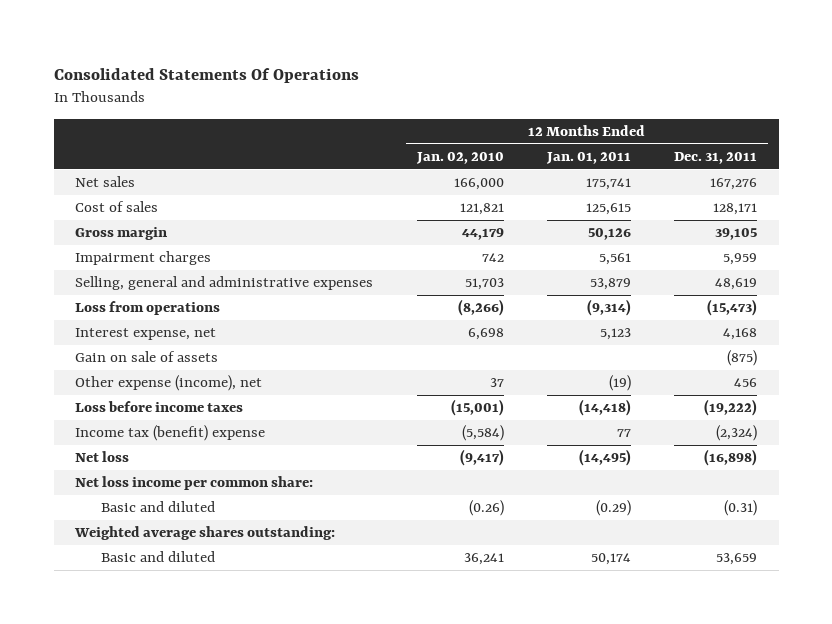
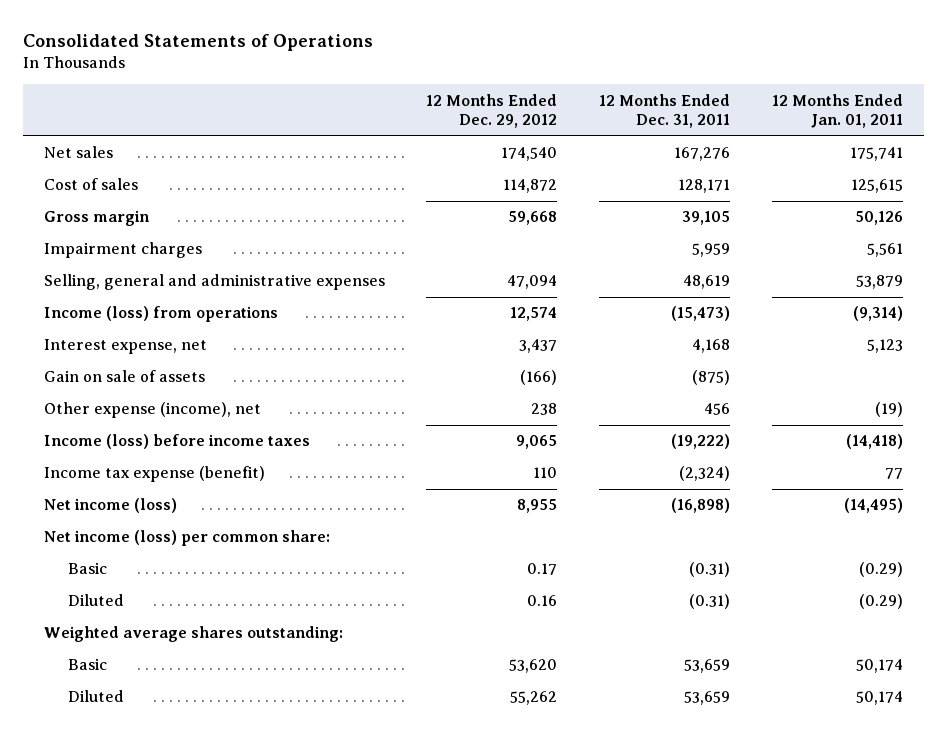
- Consolidated Statements Of Operations
+ Consolidated Statements of Operations
- | 12 Months Ended Jan. 02, 2010 | 12 Months Ended Jan. 01, 2011 | 12 Months Ended Dec. 31, 2011
+ | 12 Months Ended Dec. 29, 2012 | 12 Months Ended Dec. 31, 2011 | 12 Months Ended Jan. 01, 2011
- Loss from operations | (8,266) | (9,314) | (15,473)
+ Income (loss) from operations | 12,574 | (15,473) | (9,314)
- Loss before income taxes | (15,001) | (14,418) | (19,222)
- Income tax (benefit) expense | (5,584) | 77 | (2,324)
- Net loss | (9,417) | (14,495) | (16,898)
- Net loss income per common share:
- Basic and diluted | (0.26) | (0.29) | (0.31)
+ Income (loss) before income taxes | 9,065 | (19,222) | (14,418)
+ Income tax expense (benefit) | 110 | (2,324) | 77
+ Net income (loss) | 8,955 | (16,898) | (14,495)
+ Net income (loss) per common share:
+ Basic | 0.17 | (0.31) | (0.29)
+ Diluted | 0.16 | (0.31) | (0.29)
- Basic and diluted | 36,241 | 50,174 | 53,659
+ Basic | 53,620 | 53,659 | 50,174
+ Diluted | 55,262 | 53,659 | 50,174

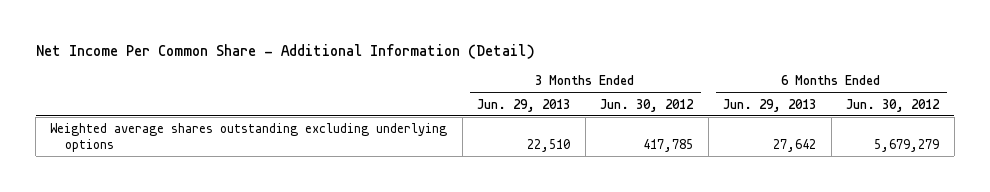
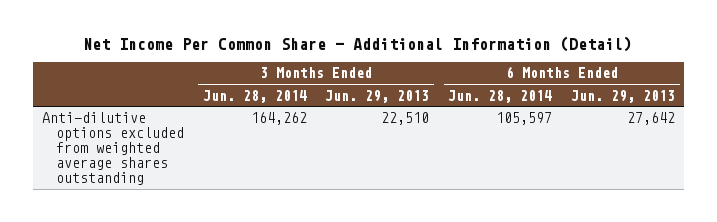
- | 3 Months Ended Jun. 29, 2013 | 3 Months Ended Jun. 30, 2012 | 6 Months Ended Jun. 29, 2013 | 6 Months Ended Jun. 30, 2012
+ | 3 Months Ended Jun. 28, 2014 | 3 Months Ended Jun. 29, 2013 | 6 Months Ended Jun. 28, 2014 | 6 Months Ended Jun. 29, 2013
- Weighted average shares outstanding excluding underlying options | 22,510 | 417,785 | 27,642 | 5,679,279
+ Anti-dilutive options excluded from weighted average shares outstanding | 164,262 | 22,510 | 105,597 | 27,642

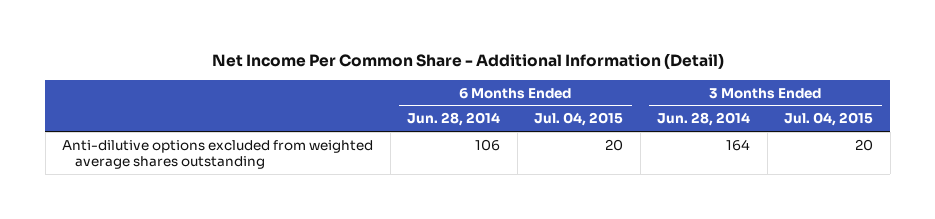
- | 3 Months Ended Jun. 28, 2014 | 3 Months Ended Jun. 29, 2013 | 6 Months Ended Jun. 28, 2014 | 6 Months Ended Jun. 29, 2013
+ | 6 Months Ended Jun. 28, 2014 | 6 Months Ended Jul. 04, 2015 | 3 Months Ended Jun. 28, 2014 | 3 Months Ended Jul. 04, 2015
- Anti-dilutive options excluded from weighted average shares outstanding | 164,262 | 22,510 | 105,597 | 27,642
+ Anti-dilutive options excluded from weighted average shares outstanding | 106 | 20 | 164 | 20

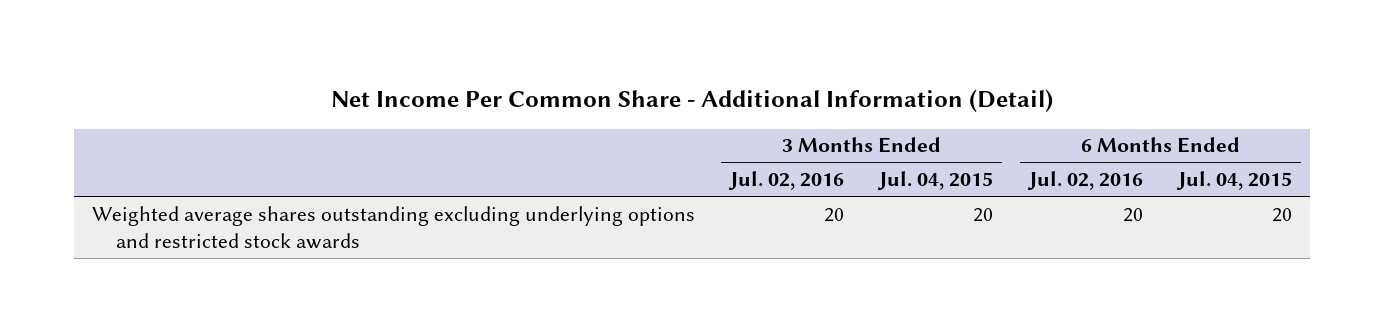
- | 6 Months Ended Jun. 28, 2014 | 6 Months Ended Jul. 04, 2015 | 3 Months Ended Jun. 28, 2014 | 3 Months Ended Jul. 04, 2015
+ | 3 Months Ended Jul. 02, 2016 | 3 Months Ended Jul. 04, 2015 | 6 Months Ended Jul. 02, 2016 | 6 Months Ended Jul. 04, 2015
- Anti-dilutive options excluded from weighted average shares outstanding | 106 | 20 | 164 | 20
+ Weighted average shares outstanding excluding underlying options and restricted stock awards | 20 | 20 | 20 | 20

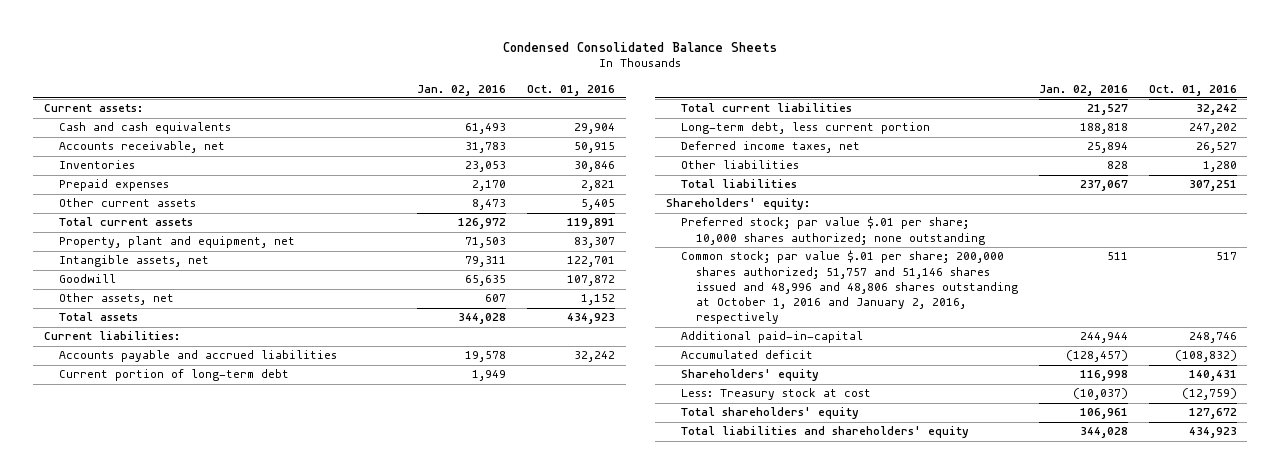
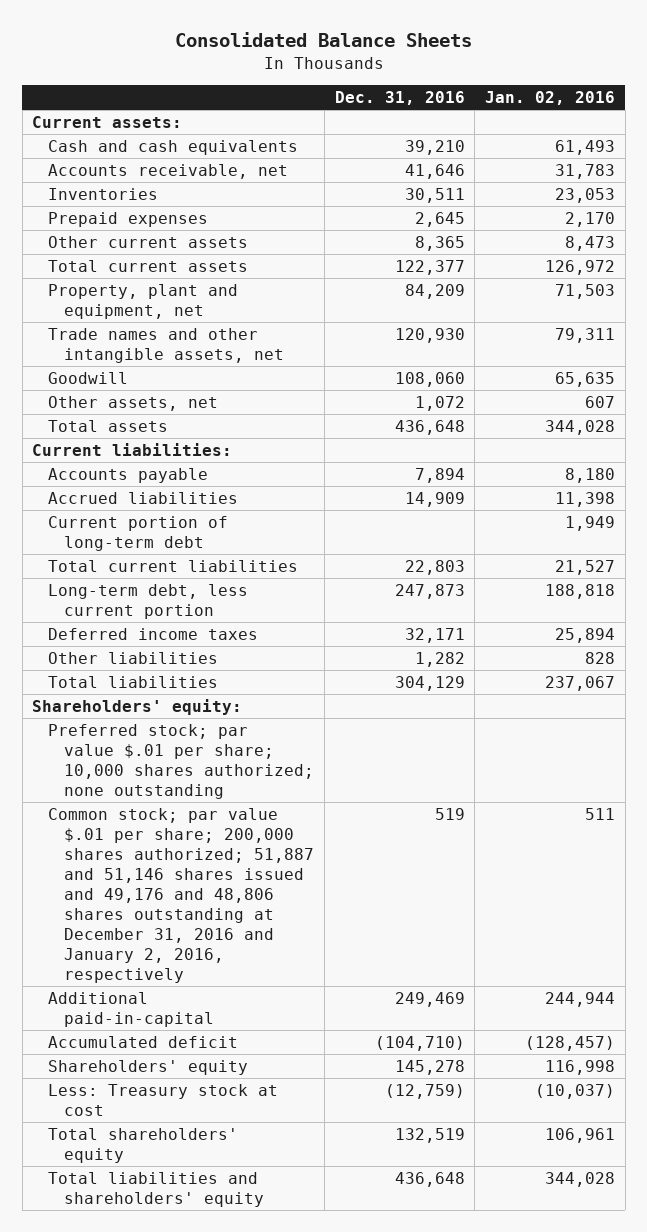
- Condensed Consolidated Balance Sheets
+ Consolidated Balance Sheets
- | Jan. 02, 2016 | Oct. 01, 2016
+ | Dec. 31, 2016 | Jan. 02, 2016
- Intangible assets, net | 79,311 | 122,701
+ Trade names and other intangible assets, net | 120,930 | 79,311
- Accounts payable and accrued liabilities | 19,578 | 32,242
+ Accounts payable | 7,894 | 8,180
+ Accrued liabilities | 14,909 | 11,398
- Deferred income taxes, net | 25,894 | 26,527
+ Deferred income taxes | 32,171 | 25,894
- Common stock; par value $.01 per share; 200,000 shares authorized; 51,757 and 51,146 shares issued and 48,996 and 48,806 shares outstanding at October 1, 2016 and January 2, 2016, respectively | 511 | 517
+ Common stock; par value $.01 per share; 200,000 shares authorized; 51,887 and 51,146 shares issued and 49,176 and 48,806 shares outstanding at December 31, 2016 and January 2, 2016, respectively | 519 | 511

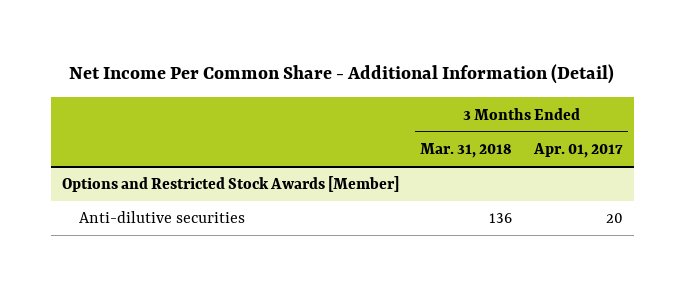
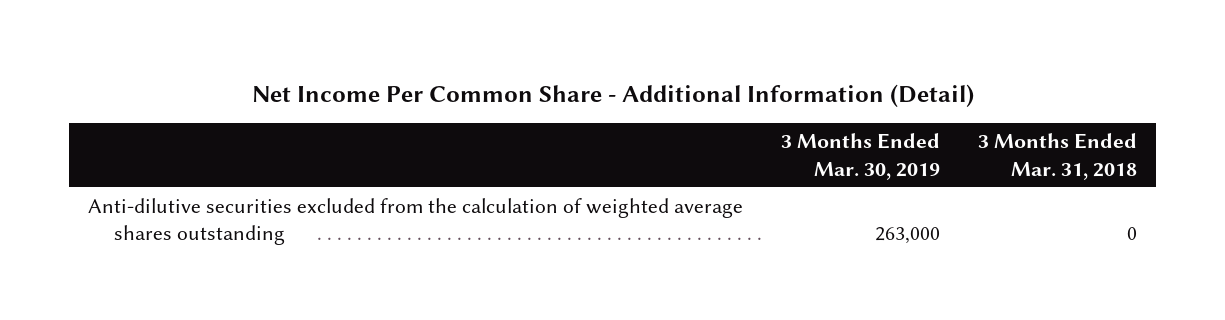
- | 3 Months Ended Mar. 31, 2018 | 3 Months Ended Apr. 01, 2017
+ | 3 Months Ended Mar. 30, 2019 | 3 Months Ended Mar. 31, 2018
- Options and Restricted Stock Awards [Member]
- Anti-dilutive securities | 136 | 20
+ Anti-dilutive securities excluded from the calculation of weighted average shares outstanding | 263,000 | 0

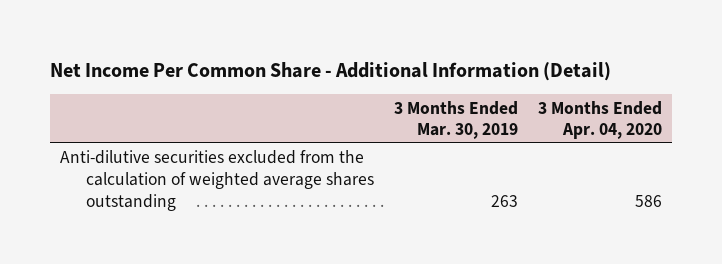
- | 3 Months Ended Mar. 30, 2019 | 3 Months Ended Mar. 31, 2018
+ | 3 Months Ended Mar. 30, 2019 | 3 Months Ended Apr. 04, 2020
- Anti-dilutive securities excluded from the calculation of weighted average shares outstanding | 263,000 | 0
+ Anti-dilutive securities excluded from the calculation of weighted average shares outstanding | 263 | 586

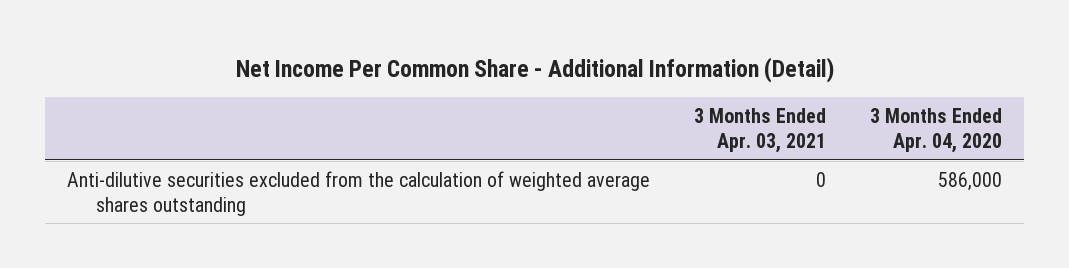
- | 3 Months Ended Mar. 30, 2019 | 3 Months Ended Apr. 04, 2020
+ | 3 Months Ended Apr. 03, 2021 | 3 Months Ended Apr. 04, 2020
- Anti-dilutive securities excluded from the calculation of weighted average shares outstanding | 263 | 586
+ Anti-dilutive securities excluded from the calculation of weighted average shares outstanding | 0 | 586,000

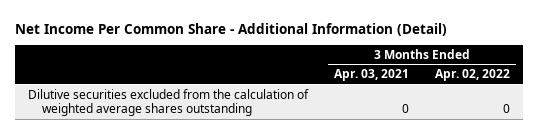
- | 3 Months Ended Apr. 03, 2021 | 3 Months Ended Apr. 04, 2020
+ | 3 Months Ended Apr. 03, 2021 | 3 Months Ended Apr. 02, 2022
- Anti-dilutive securities excluded from the calculation of weighted average shares outstanding | 0 | 586,000
+ Dilutive securities excluded from the calculation of weighted average shares outstanding | 0 | 0

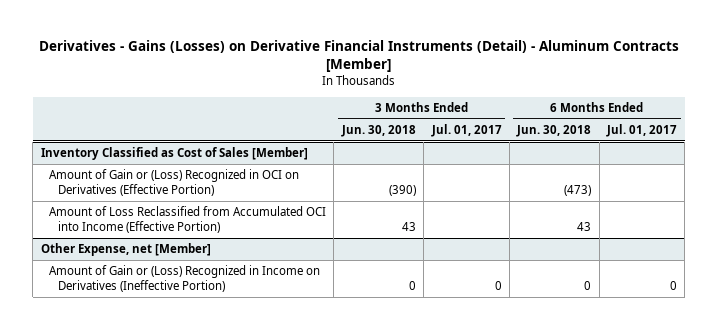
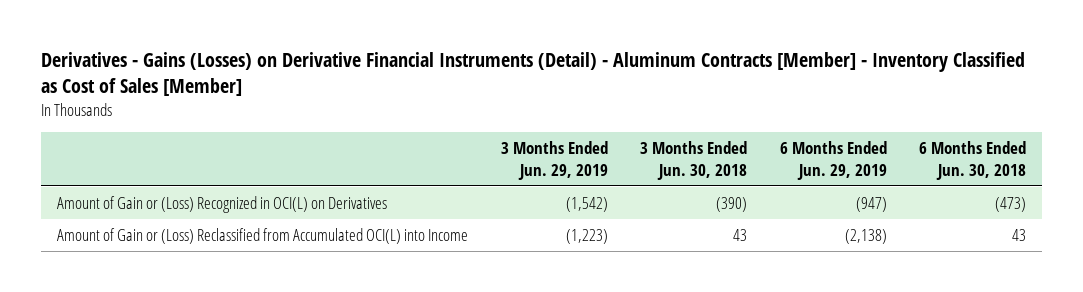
- Derivatives - Gains (Losses) on Derivative Financial Instruments (Detail) - Aluminum Contracts [Member]
+ Derivatives - Gains (Losses) on Derivative Financial Instruments (Detail) - Aluminum Contracts [Member] - Inventory Classified as Cost of Sales [Member]
- | 3 Months Ended Jun. 30, 2018 | 3 Months Ended Jul. 01, 2017 | 6 Months Ended Jun. 30, 2018 | 6 Months Ended Jul. 01, 2017
+ | 3 Months Ended Jun. 29, 2019 | 3 Months Ended Jun. 30, 2018 | 6 Months Ended Jun. 29, 2019 | 6 Months Ended Jun. 30, 2018
- Inventory Classified as Cost of Sales [Member]
- Amount of Gain or (Loss) Recognized in OCI on Derivatives (Effective Portion) | (390) | | (473) |
- Amount of Loss Reclassified from Accumulated OCI into Income (Effective Portion) | 43 | | 43 |
- Other Expense, net [Member]
- Amount of Gain or (Loss) Recognized in Income on Derivatives (Ineffective Portion) | 0 | 0 | 0 | 0
+ Amount of Gain or (Loss) Recognized in OCI(L) on Derivatives | (1,542) | (390) | (947) | (473)
+ Amount of Gain or (Loss) Reclassified from Accumulated OCI(L) into Income | (1,223) | 43 | (2,138) | 43

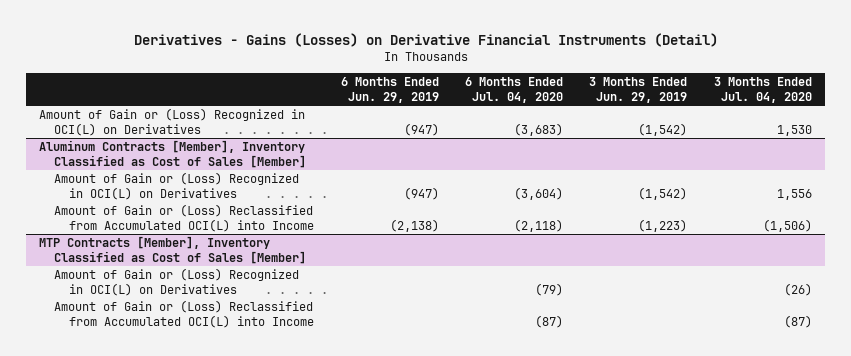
- Derivatives - Gains (Losses) on Derivative Financial Instruments (Detail) - Aluminum Contracts [Member] - Inventory Classified as Cost of Sales [Member]
+ Derivatives - Gains (Losses) on Derivative Financial Instruments (Detail)
- | 3 Months Ended Jun. 29, 2019 | 3 Months Ended Jun. 30, 2018 | 6 Months Ended Jun. 29, 2019 | 6 Months Ended Jun. 30, 2018
+ | 6 Months Ended Jun. 29, 2019 | 6 Months Ended Jul. 04, 2020 | 3 Months Ended Jun. 29, 2019 | 3 Months Ended Jul. 04, 2020
+ Aluminum Contracts [Member], Inventory Classified as Cost of Sales [Member]
+ Amount of Gain or (Loss) Recognized in OCI(L) on Derivatives | (947) | (3,604) | (1,542) | 1,556
+ MTP Contracts [Member], Inventory Classified as Cost of Sales [Member]
+ Amount of Gain or (Loss) Recognized in OCI(L) on Derivatives | | (79) | | (26)
+ Amount of Gain or (Loss) Reclassified from Accumulated OCI(L) into Income | | (87) | | (87)

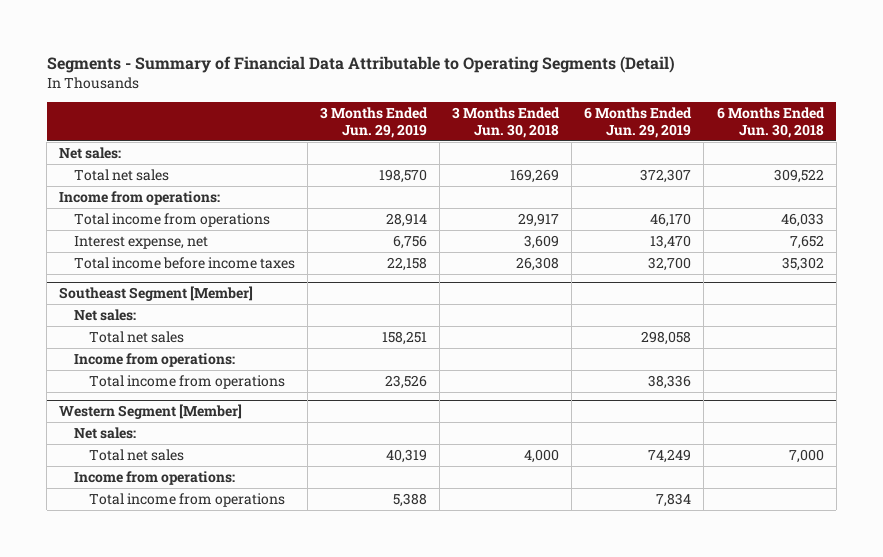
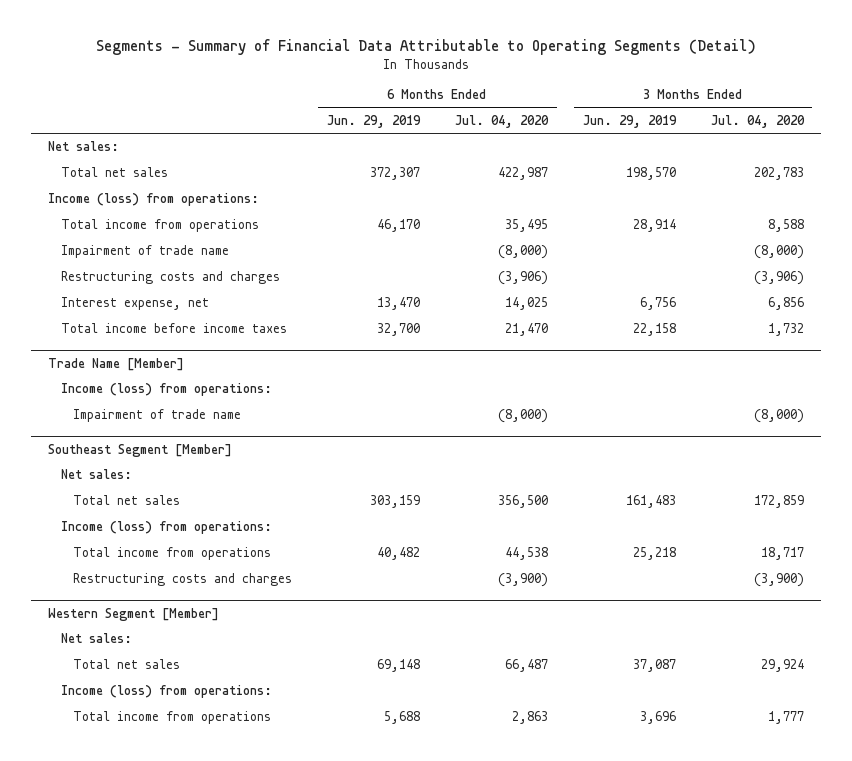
- | 3 Months Ended Jun. 29, 2019 | 3 Months Ended Jun. 30, 2018 | 6 Months Ended Jun. 29, 2019 | 6 Months Ended Jun. 30, 2018
+ | 6 Months Ended Jun. 29, 2019 | 6 Months Ended Jul. 04, 2020 | 3 Months Ended Jun. 29, 2019 | 3 Months Ended Jul. 04, 2020
- Income from operations:
+ Income (loss) from operations:
+ Impairment of trade name | | (8,000) | | (8,000)
+ Restructuring costs and charges | | (3,906) | | (3,906)
+ Trade Name [Member]
+ Income (loss) from operations:
+ Impairment of trade name | | (8,000) | | (8,000)
@ Southeast Segment [Member]
- Total net sales | 158,251 | | 298,058 |
- Income from operations:
- Total income from operations | 23,526 | | 38,336 |
+ Total net sales | 303,159 | 356,500 | 161,483 | 172,859
+ Income (loss) from operations:
+ Total income from operations | 40,482 | 44,538 | 25,218 | 18,717
+ Restructuring costs and charges | | (3,900) | | (3,900)
@ Western Segment [Member]
- Total net sales | 40,319 | 4,000 | 74,249 | 7,000
- Income from operations:
- Total income from operations | 5,388 | | 7,834 |
+ Total net sales | 69,148 | 66,487 | 37,087 | 29,924
+ Income (loss) from operations:
+ Total income from operations | 5,688 | 2,863 | 3,696 | 1,777

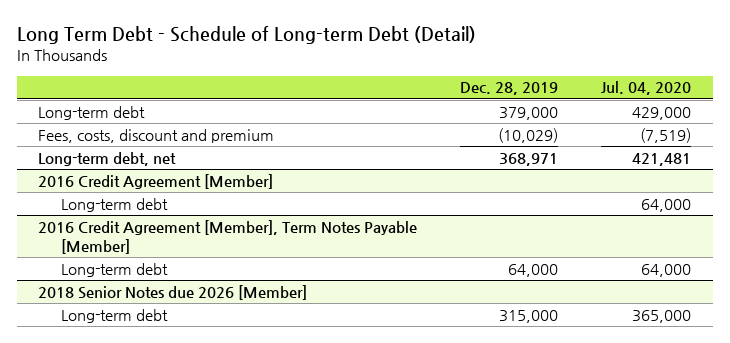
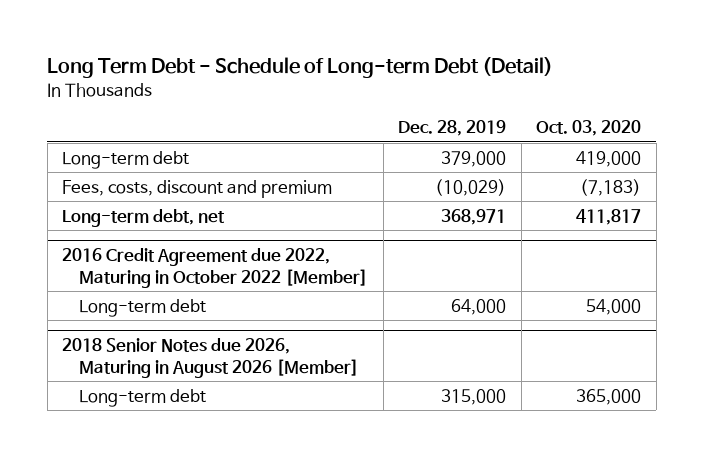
- | Dec. 28, 2019 | Jul. 04, 2020
+ | Dec. 28, 2019 | Oct. 03, 2020
- 2016 Credit Agreement [Member]
- Long-term debt | | 64,000
- 2016 Credit Agreement [Member], Term Notes Payable [Member]
+ 2016 Credit Agreement due 2022, Maturing in October 2022 [Member]
- 2018 Senior Notes due 2026 [Member]
+ 2018 Senior Notes due 2026, Maturing in August 2026 [Member]

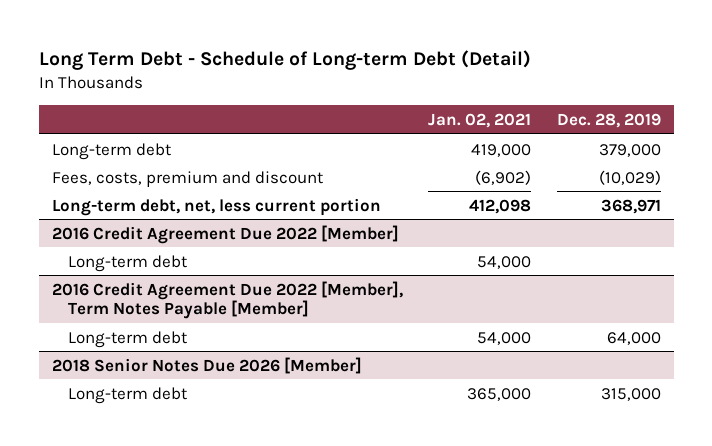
- | Dec. 28, 2019 | Oct. 03, 2020
+ | Jan. 02, 2021 | Dec. 28, 2019
- Fees, costs, discount and premium | (10,029) | (7,183)
- Long-term debt, net | 368,971 | 411,817
- 2016 Credit Agreement due 2022, Maturing in October 2022 [Member]
+ Fees, costs, premium and discount | (6,902) | (10,029)
+ Long-term debt, net, less current portion | 412,098 | 368,971
+ 2016 Credit Agreement Due 2022 [Member]
+ Long-term debt | 54,000 |
+ 2016 Credit Agreement Due 2022 [Member], Term Notes Payable [Member]
- 2018 Senior Notes due 2026, Maturing in August 2026 [Member]
+ 2018 Senior Notes Due 2026 [Member]

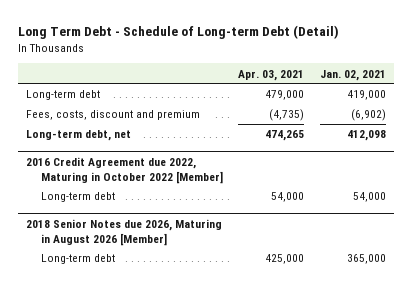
- | Jan. 02, 2021 | Dec. 28, 2019
+ | Apr. 03, 2021 | Jan. 02, 2021
- Fees, costs, premium and discount | (6,902) | (10,029)
- Long-term debt, net, less current portion | 412,098 | 368,971
- 2016 Credit Agreement Due 2022 [Member]
- Long-term debt | 54,000 |
- 2016 Credit Agreement Due 2022 [Member], Term Notes Payable [Member]
+ Fees, costs, discount and premium | (4,735) | (6,902)
+ Long-term debt, net | 474,265 | 412,098
+ 2016 Credit Agreement due 2022, Maturing in October 2022 [Member]
- 2018 Senior Notes Due 2026 [Member]
+ 2018 Senior Notes due 2026, Maturing in August 2026 [Member]

